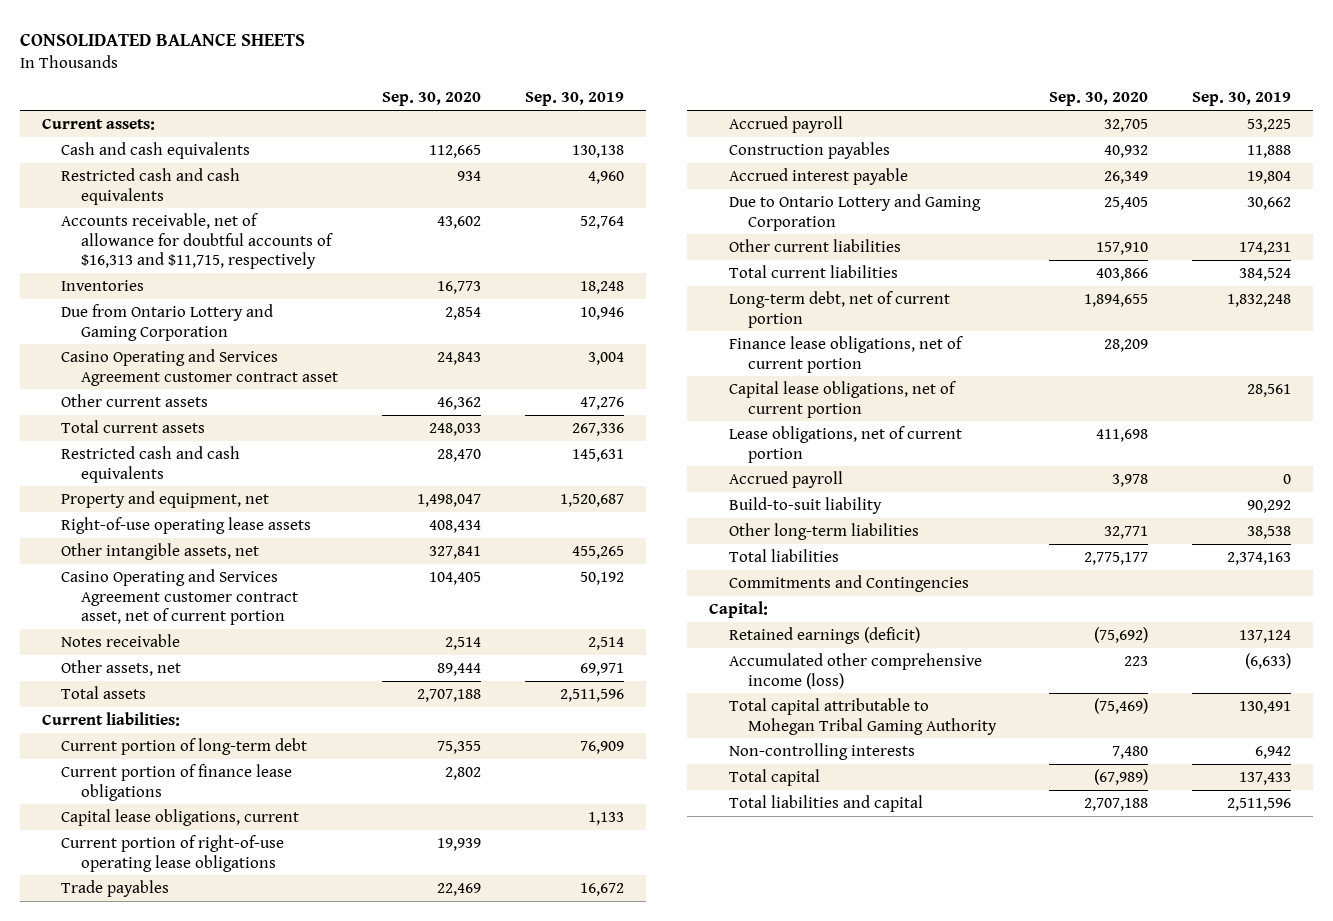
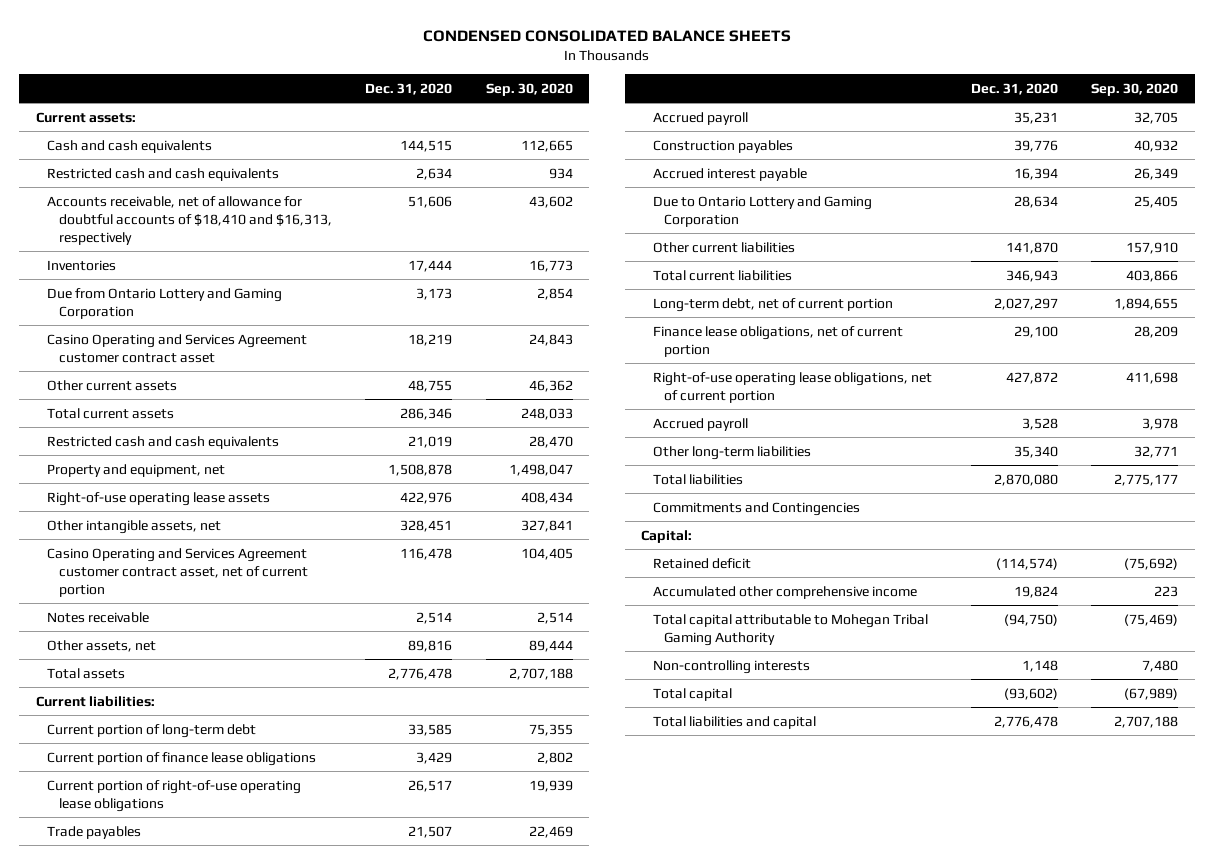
- CONSOLIDATED BALANCE SHEETS
+ CONDENSED CONSOLIDATED BALANCE SHEETS
- | Sep. 30, 2020 | Sep. 30, 2019
+ | Dec. 31, 2020 | Sep. 30, 2020
- Accounts receivable, net of allowance for doubtful accounts of $16,313 and $11,715, respectively | 43,602 | 52,764
+ Accounts receivable, net of allowance for doubtful accounts of $18,410 and $16,313, respectively | 51,606 | 43,602
- Capital lease obligations, current | | 1,133
- Capital lease obligations, net of current portion | | 28,561
- Lease obligations, net of current portion | 411,698 |
+ Right-of-use operating lease obligations, net of current portion | 427,872 | 411,698
- Build-to-suit liability | | 90,292
- Retained earnings (deficit) | (75,692) | 137,124
- Accumulated other comprehensive income (loss) | 223 | (6,633)
+ Retained deficit | (114,574) | (75,692)
+ Accumulated other comprehensive income | 19,824 | 223

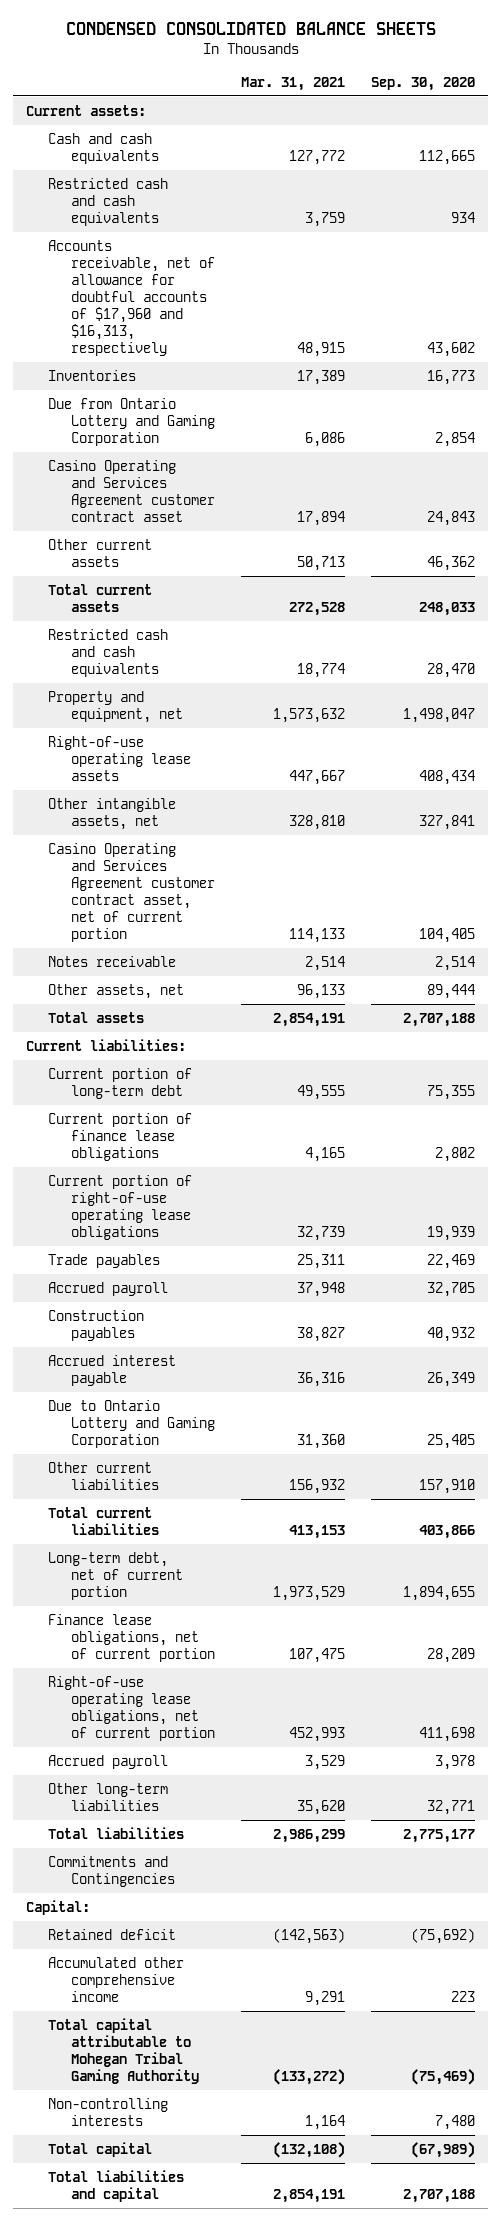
- | Dec. 31, 2020 | Sep. 30, 2020
+ | Mar. 31, 2021 | Sep. 30, 2020
- Accounts receivable, net of allowance for doubtful accounts of $18,410 and $16,313, respectively | 51,606 | 43,602
+ Accounts receivable, net of allowance for doubtful accounts of $17,960 and $16,313, respectively | 48,915 | 43,602

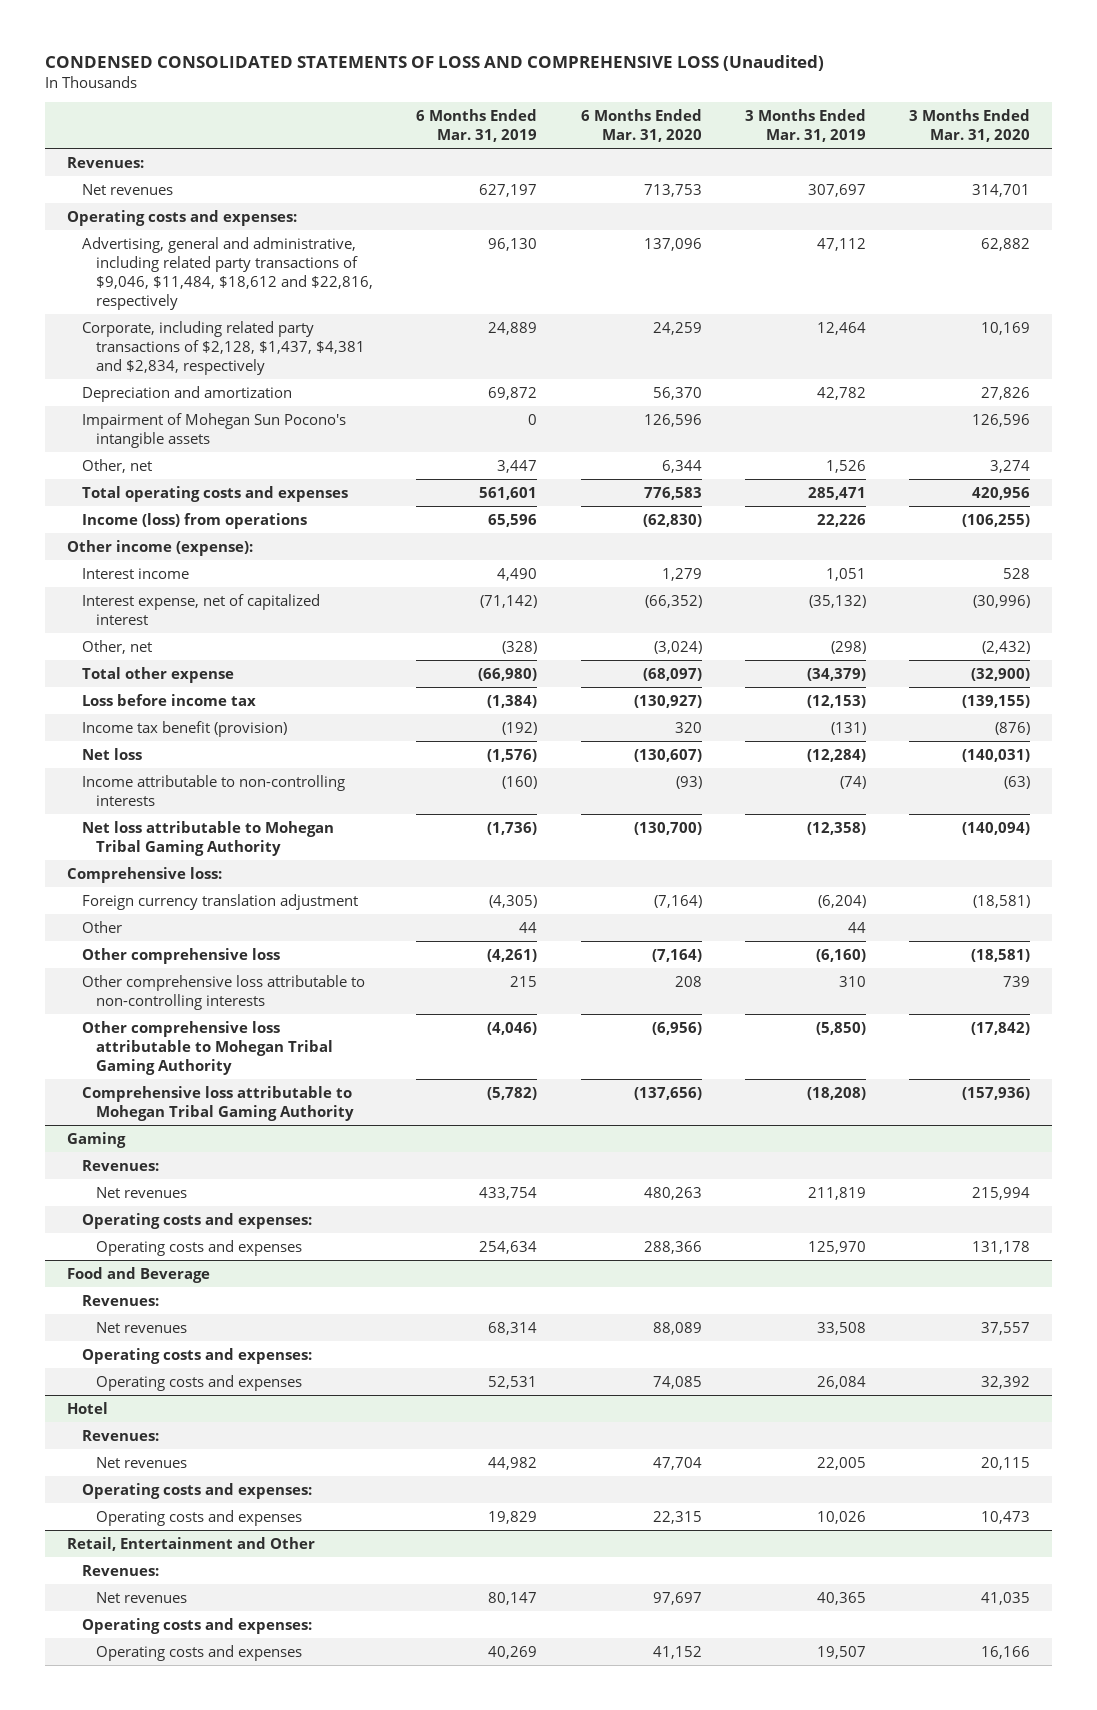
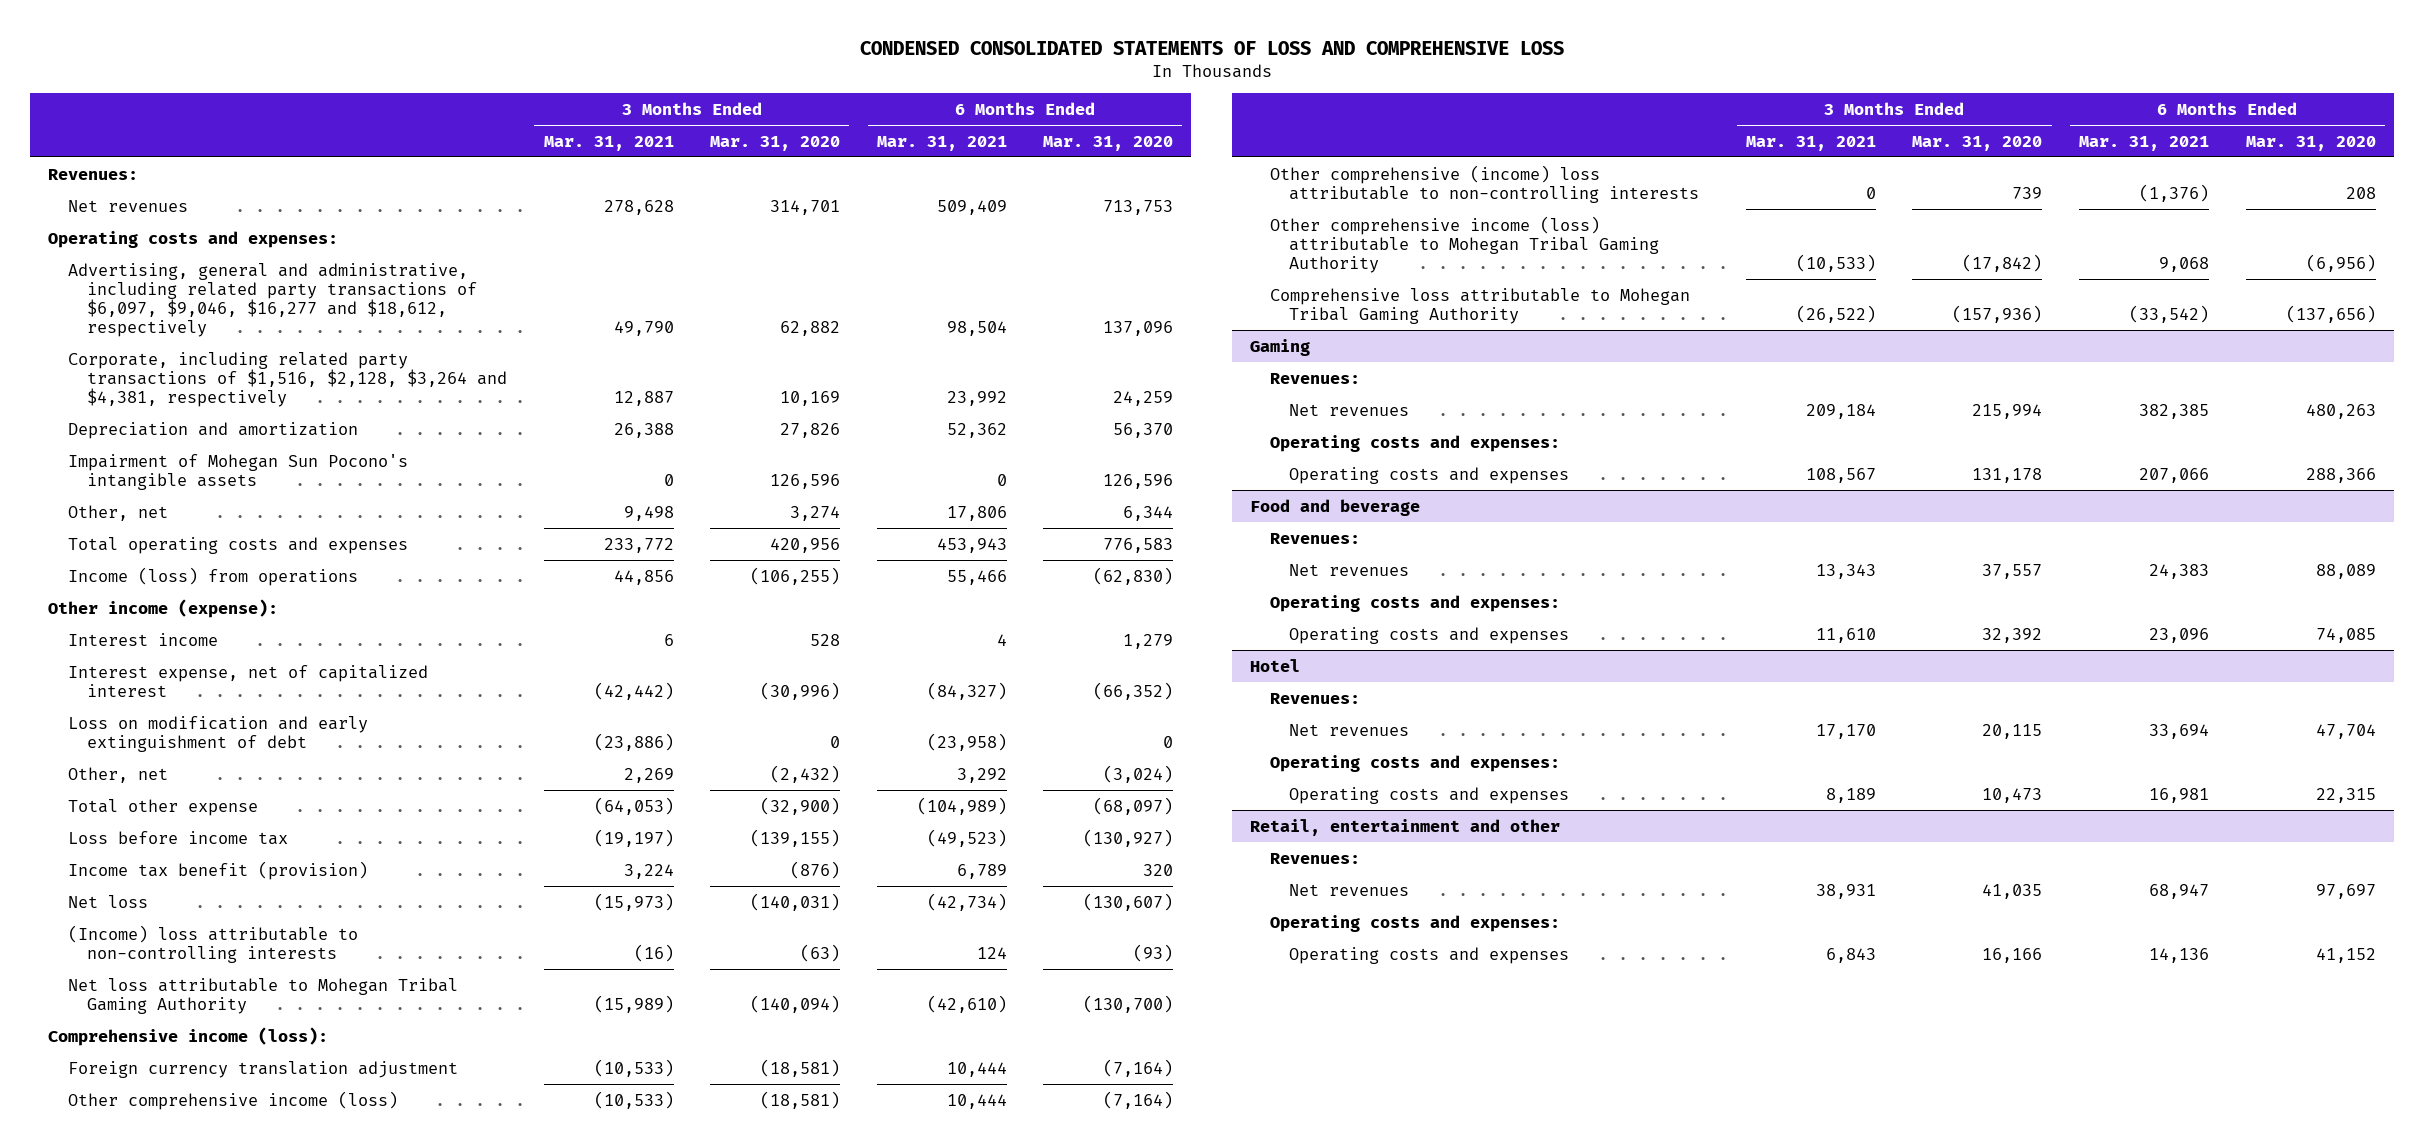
- CONDENSED CONSOLIDATED STATEMENTS OF LOSS AND COMPREHENSIVE LOSS (Unaudited)
+ CONDENSED CONSOLIDATED STATEMENTS OF LOSS AND COMPREHENSIVE LOSS
- | 6 Months Ended Mar. 31, 2019 | 6 Months Ended Mar. 31, 2020 | 3 Months Ended Mar. 31, 2019 | 3 Months Ended Mar. 31, 2020
+ | 3 Months Ended Mar. 31, 2021 | 3 Months Ended Mar. 31, 2020 | 6 Months Ended Mar. 31, 2021 | 6 Months Ended Mar. 31, 2020
- Advertising, general and administrative, including related party transactions of $9,046, $11,484, $18,612 and $22,816, respectively | 96,130 | 137,096 | 47,112 | 62,882
- Corporate, including related party transactions of $2,128, $1,437, $4,381 and $2,834, respectively | 24,889 | 24,259 | 12,464 | 10,169
+ Advertising, general and administrative, including related party transactions of $6,097, $9,046, $16,277 and $18,612, respectively | 49,790 | 62,882 | 98,504 | 137,096
+ Corporate, including related party transactions of $1,516, $2,128, $3,264 and $4,381, respectively | 12,887 | 10,169 | 23,992 | 24,259
+ Loss on modification and early extinguishment of debt | (23,886) | 0 | (23,958) | 0
- Income attributable to non-controlling interests | (160) | (93) | (74) | (63)
+ (Income) loss attributable to non-controlling interests | (16) | (63) | 124 | (93)
- Comprehensive loss:
+ Comprehensive income (loss):
- Other | 44 | | 44 |
- Other comprehensive loss | (4,261) | (7,164) | (6,160) | (18,581)
- Other comprehensive loss attributable to non-controlling interests | 215 | 208 | 310 | 739
- Other comprehensive loss attributable to Mohegan Tribal Gaming Authority | (4,046) | (6,956) | (5,850) | (17,842)
+ Other comprehensive income (loss) | (10,533) | (18,581) | 10,444 | (7,164)
+ Other comprehensive (income) loss attributable to non-controlling interests | 0 | 739 | (1,376) | 208
+ Other comprehensive income (loss) attributable to Mohegan Tribal Gaming Authority | (10,533) | (17,842) | 9,068 | (6,956)
- Food and Beverage
+ Food and beverage
- Retail, Entertainment and Other
+ Retail, entertainment and other

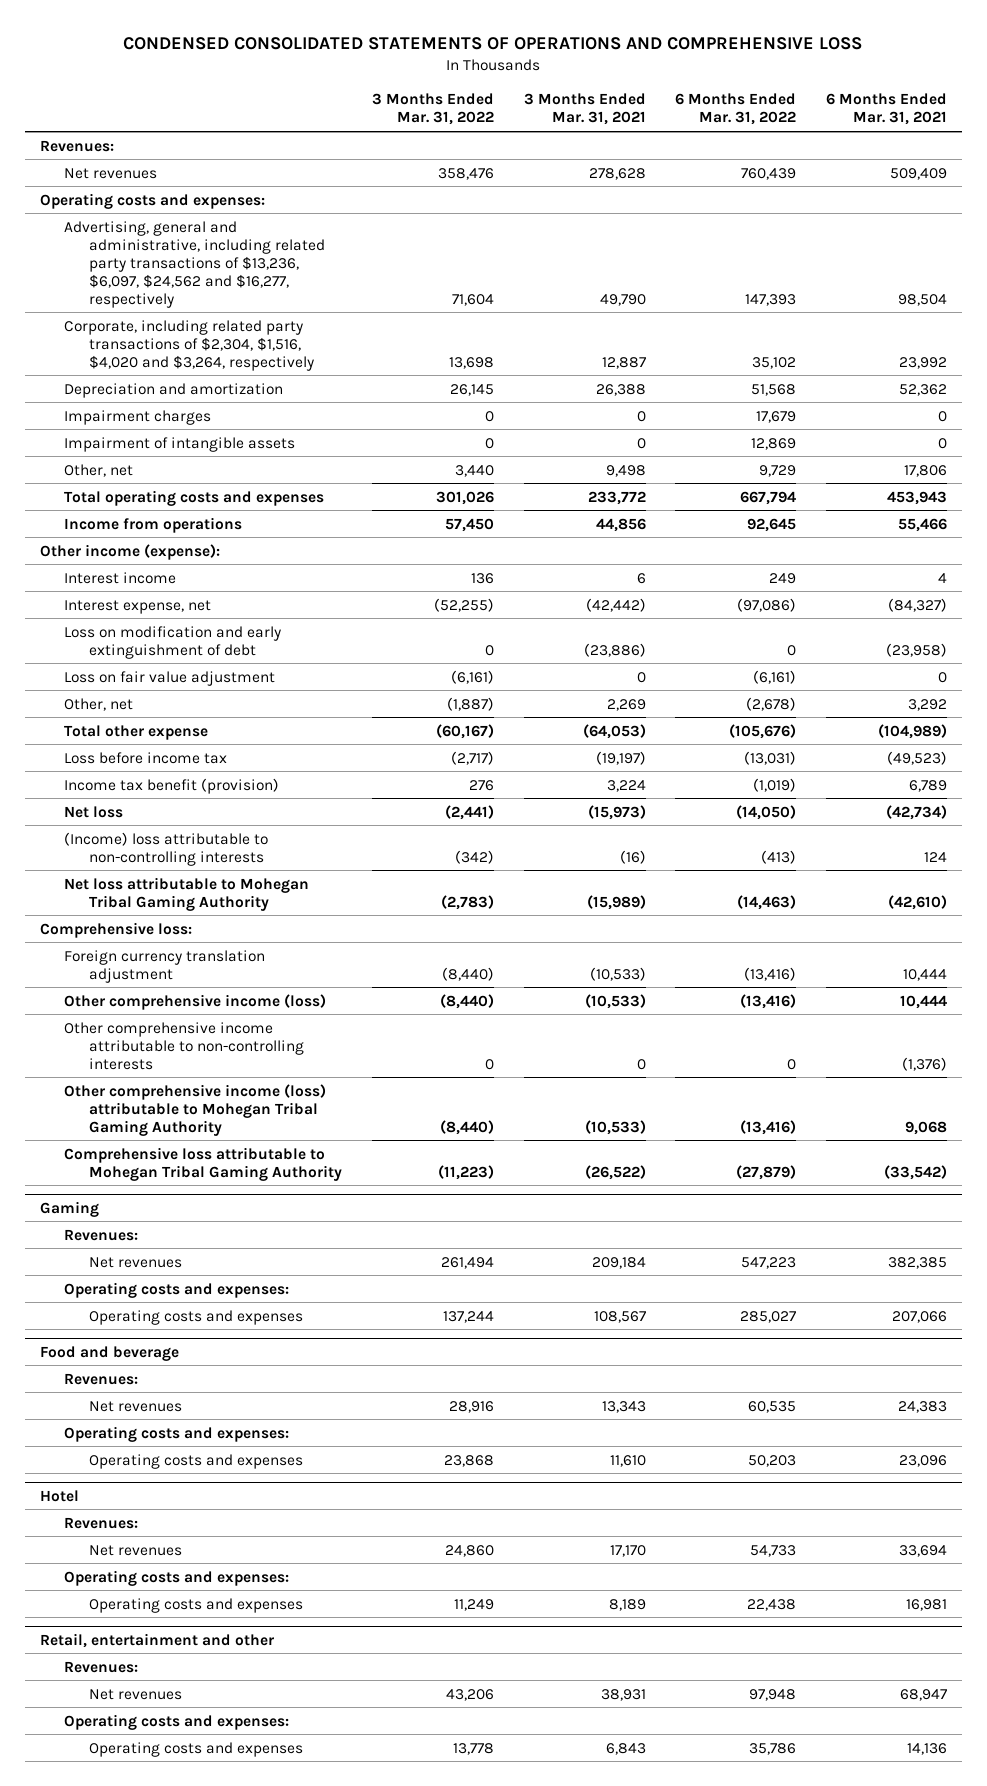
- CONDENSED CONSOLIDATED STATEMENTS OF LOSS AND COMPREHENSIVE LOSS
+ CONDENSED CONSOLIDATED STATEMENTS OF OPERATIONS AND COMPREHENSIVE LOSS
- | 3 Months Ended Mar. 31, 2021 | 3 Months Ended Mar. 31, 2020 | 6 Months Ended Mar. 31, 2021 | 6 Months Ended Mar. 31, 2020
+ | 3 Months Ended Mar. 31, 2022 | 3 Months Ended Mar. 31, 2021 | 6 Months Ended Mar. 31, 2022 | 6 Months Ended Mar. 31, 2021
- Advertising, general and administrative, including related party transactions of $6,097, $9,046, $16,277 and $18,612, respectively | 49,790 | 62,882 | 98,504 | 137,096
- Corporate, including related party transactions of $1,516, $2,128, $3,264 and $4,381, respectively | 12,887 | 10,169 | 23,992 | 24,259
+ Advertising, general and administrative, including related party transactions of $13,236, $6,097, $24,562 and $16,277, respectively | 71,604 | 49,790 | 147,393 | 98,504
+ Corporate, including related party transactions of $2,304, $1,516, $4,020 and $3,264, respectively | 13,698 | 12,887 | 35,102 | 23,992
- Impairment of Mohegan Sun Pocono's intangible assets | 0 | 126,596 | 0 | 126,596
+ Impairment charges | 0 | 0 | 17,679 | 0
+ Impairment of intangible assets | 0 | 0 | 12,869 | 0
- Income (loss) from operations | 44,856 | (106,255) | 55,466 | (62,830)
+ Income from operations | 57,450 | 44,856 | 92,645 | 55,466
- Interest expense, net of capitalized interest | (42,442) | (30,996) | (84,327) | (66,352)
+ Interest expense, net | (52,255) | (42,442) | (97,086) | (84,327)
+ Loss on fair value adjustment | (6,161) | 0 | (6,161) | 0
- Comprehensive income (loss):
+ Comprehensive loss:
- Other comprehensive (income) loss attributable to non-controlling interests | 0 | 739 | (1,376) | 208
+ Other comprehensive income attributable to non-controlling interests | 0 | 0 | 0 | (1,376)

